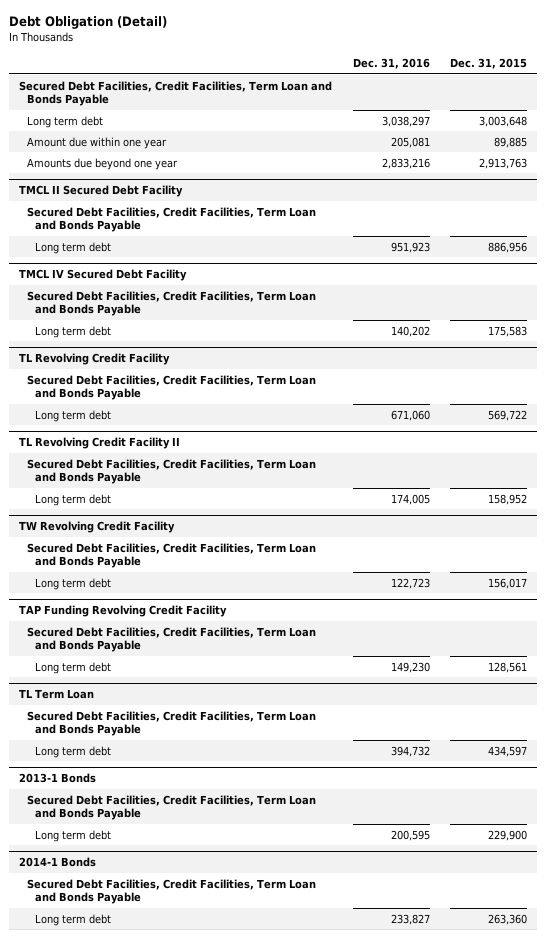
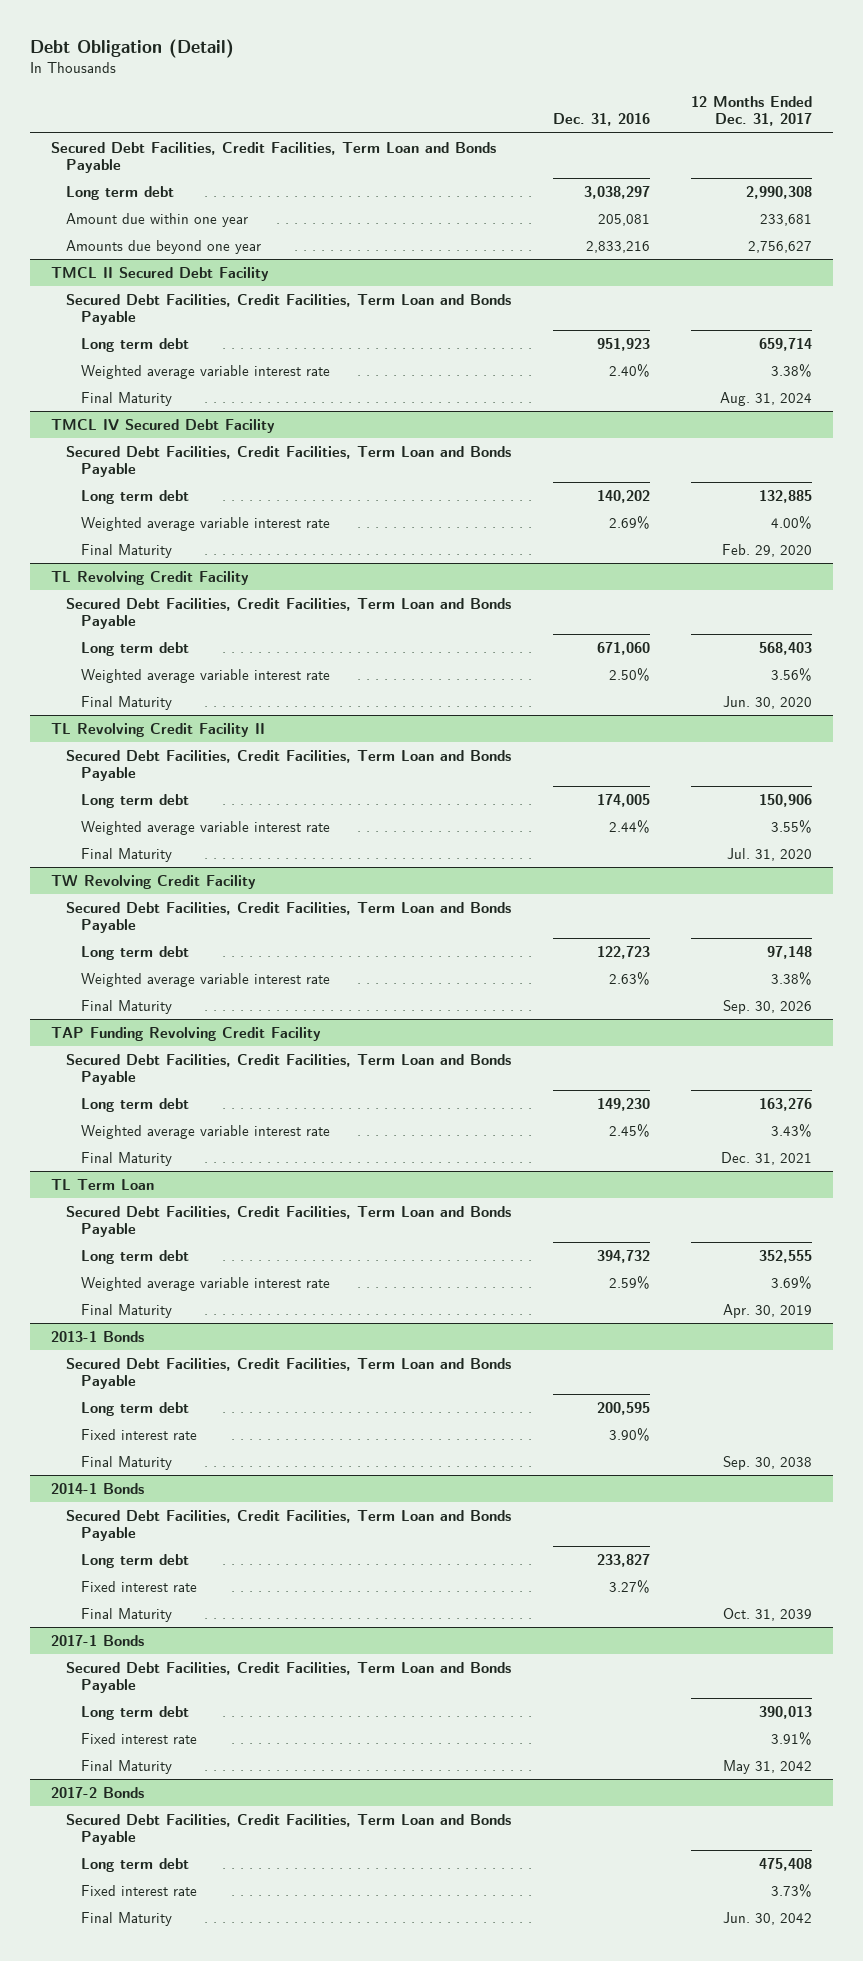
- | Dec. 31, 2016 | Dec. 31, 2015
+ | Dec. 31, 2016 | 12 Months Ended Dec. 31, 2017
@ TMCL II Secured Debt Facility
+ Weighted average variable interest rate | 2.40% | 3.38%
+ Final Maturity | | Aug. 31, 2024
@ TMCL IV Secured Debt Facility
+ Weighted average variable interest rate | 2.69% | 4.00%
+ Final Maturity | | Feb. 29, 2020
@ TL Revolving Credit Facility
+ Weighted average variable interest rate | 2.50% | 3.56%
+ Final Maturity | | Jun. 30, 2020
@ TL Revolving Credit Facility II
+ Weighted average variable interest rate | 2.44% | 3.55%
+ Final Maturity | | Jul. 31, 2020
@ TW Revolving Credit Facility
+ Weighted average variable interest rate | 2.63% | 3.38%
+ Final Maturity | | Sep. 30, 2026
@ TAP Funding Revolving Credit Facility
+ Weighted average variable interest rate | 2.45% | 3.43%
+ Final Maturity | | Dec. 31, 2021
@ TL Term Loan
+ Weighted average variable interest rate | 2.59% | 3.69%
+ Final Maturity | | Apr. 30, 2019
@ 2013-1 Bonds
+ Fixed interest rate | 3.90% |
+ Final Maturity | | Sep. 30, 2038
@ 2014-1 Bonds
+ Fixed interest rate | 3.27% |
+ Final Maturity | | Oct. 31, 2039
+ 2017-1 Bonds
+ Secured Debt Facilities, Credit Facilities, Term Loan and Bonds Payable
+ Long term debt | | 390,013
+ Fixed interest rate | | 3.91%
+ Final Maturity | | May 31, 2042
+ 2017-2 Bonds
+ Secured Debt Facilities, Credit Facilities, Term Loan and Bonds Payable
+ Long term debt | | 475,408
+ Fixed interest rate | | 3.73%
+ Final Maturity | | Jun. 30, 2042

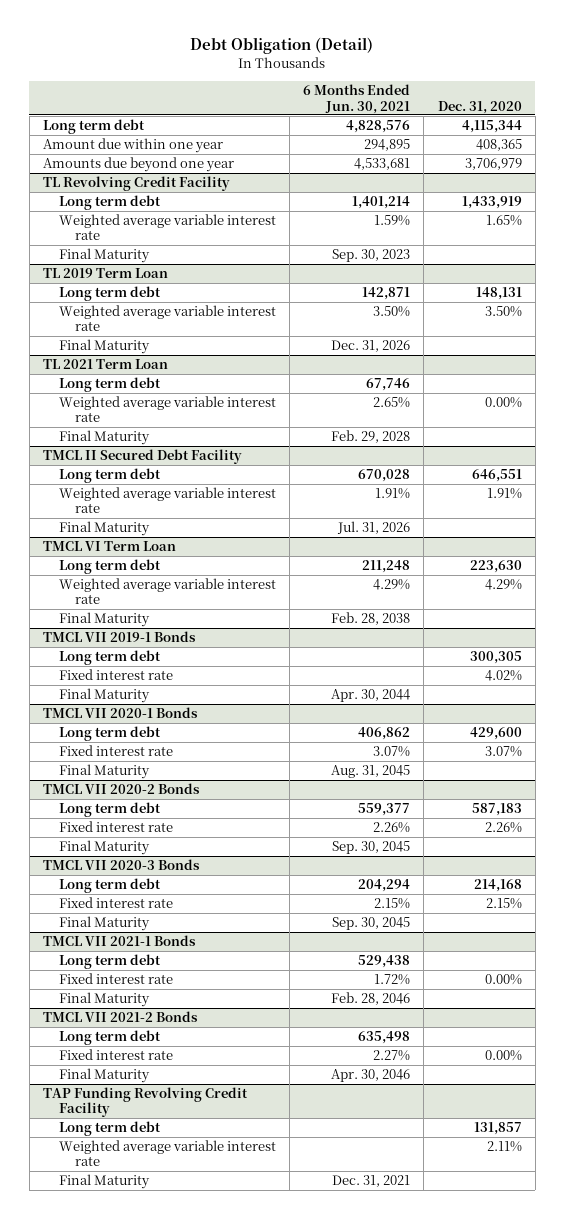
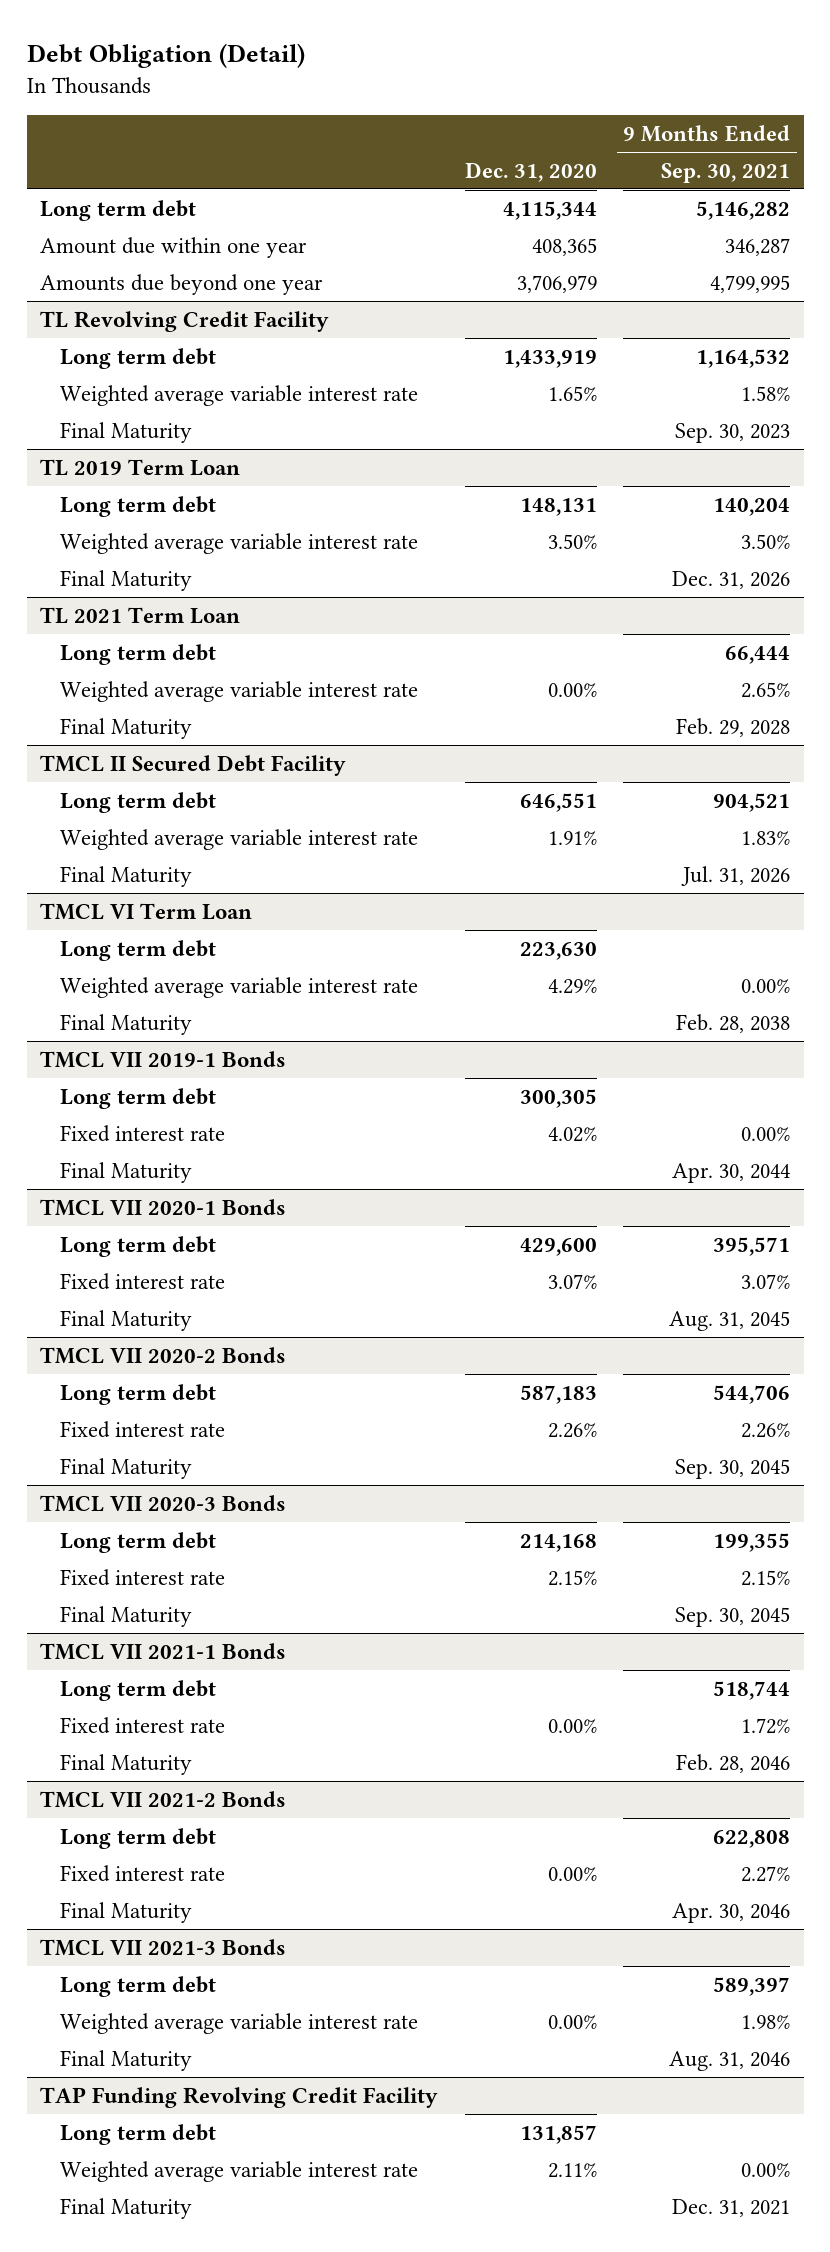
- | 6 Months Ended Jun. 30, 2021 | Dec. 31, 2020
+ | Dec. 31, 2020 | 9 Months Ended Sep. 30, 2021
+ TMCL VII 2021-3 Bonds
+ Long term debt | | 589,397
+ Weighted average variable interest rate | 0.00% | 1.98%
+ Final Maturity | | Aug. 31, 2046

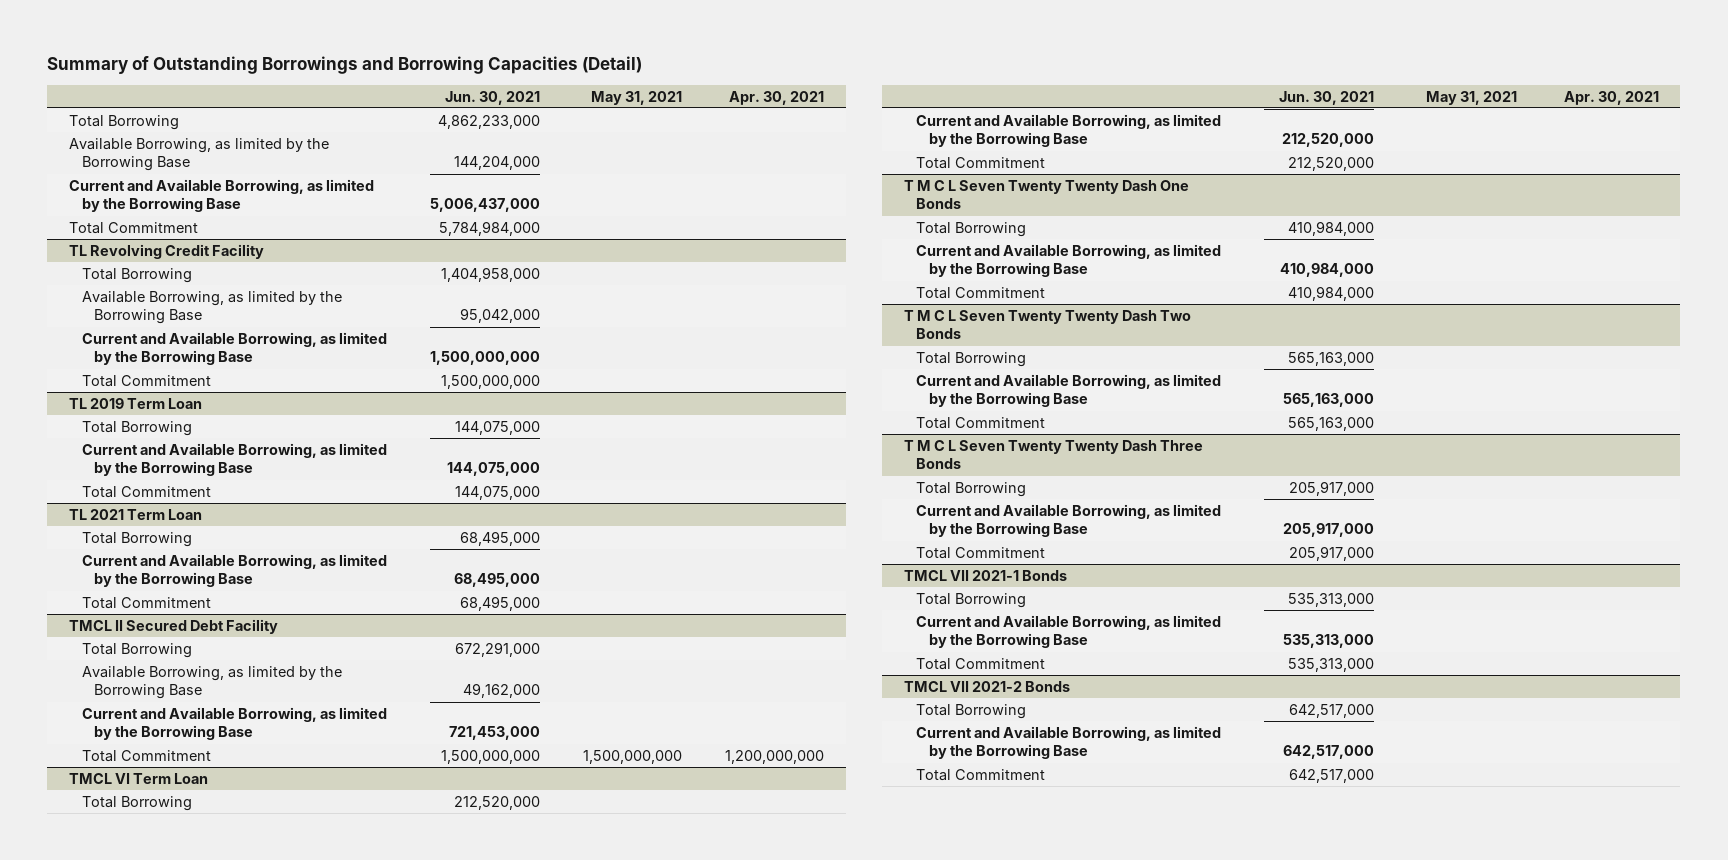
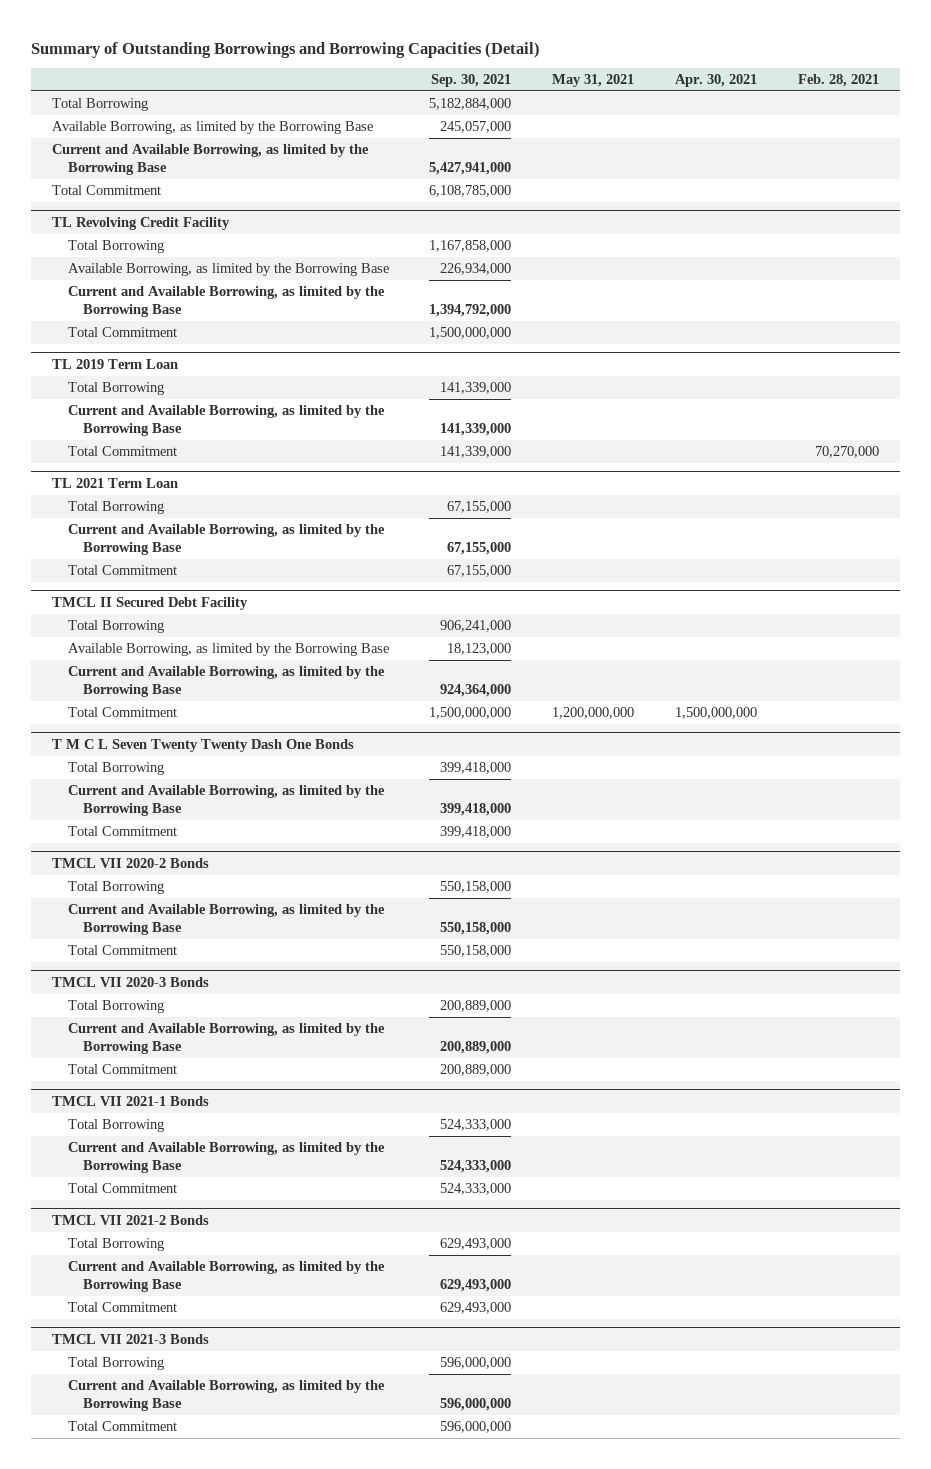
- | Jun. 30, 2021 | May 31, 2021 | Apr. 30, 2021
+ | Sep. 30, 2021 | May 31, 2021 | Apr. 30, 2021 | Feb. 28, 2021
@ TMCL II Secured Debt Facility
- Total Commitment | 1,500,000,000 | 1,500,000,000 | 1,200,000,000
- TMCL VI Term Loan
- Total Borrowing | 212,520,000 | |
- Current and Available Borrowing, as limited by the Borrowing Base | 212,520,000 | |
- Total Commitment | 212,520,000 | |
@ TMCL II Secured Debt Facility
+ Total Commitment | 1,500,000,000 | 1,200,000,000 | 1,500,000,000 |
- T M C L Seven Twenty Twenty Dash Two Bonds
+ TMCL VII 2020-2 Bonds
- T M C L Seven Twenty Twenty Dash Three Bonds
+ TMCL VII 2020-3 Bonds
+ TMCL VII 2021-3 Bonds
+ Total Borrowing | 596,000,000 | | |
+ Current and Available Borrowing, as limited by the Borrowing Base | 596,000,000 | | |
+ Total Commitment | 596,000,000 | | |

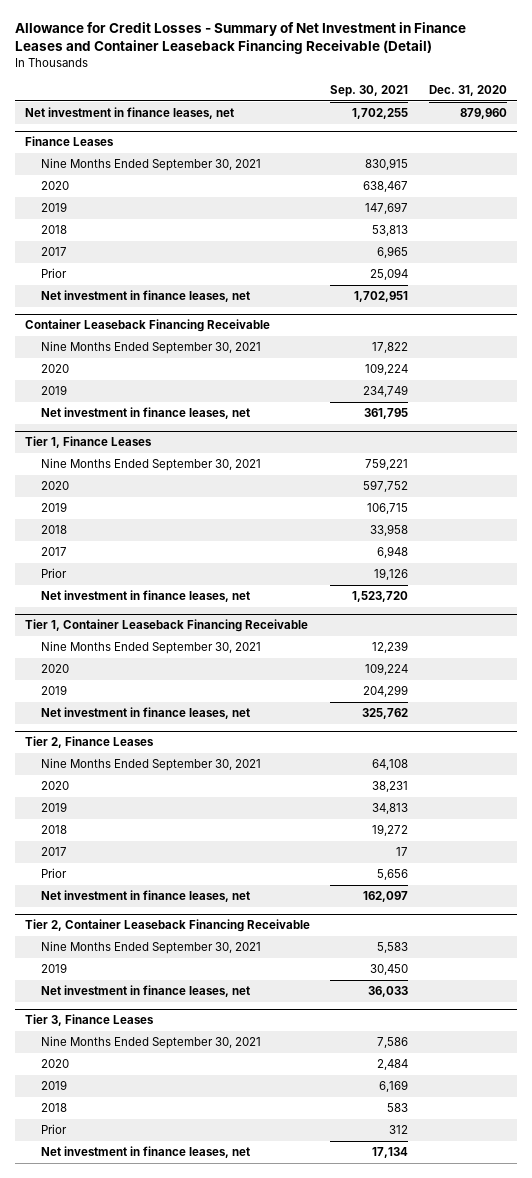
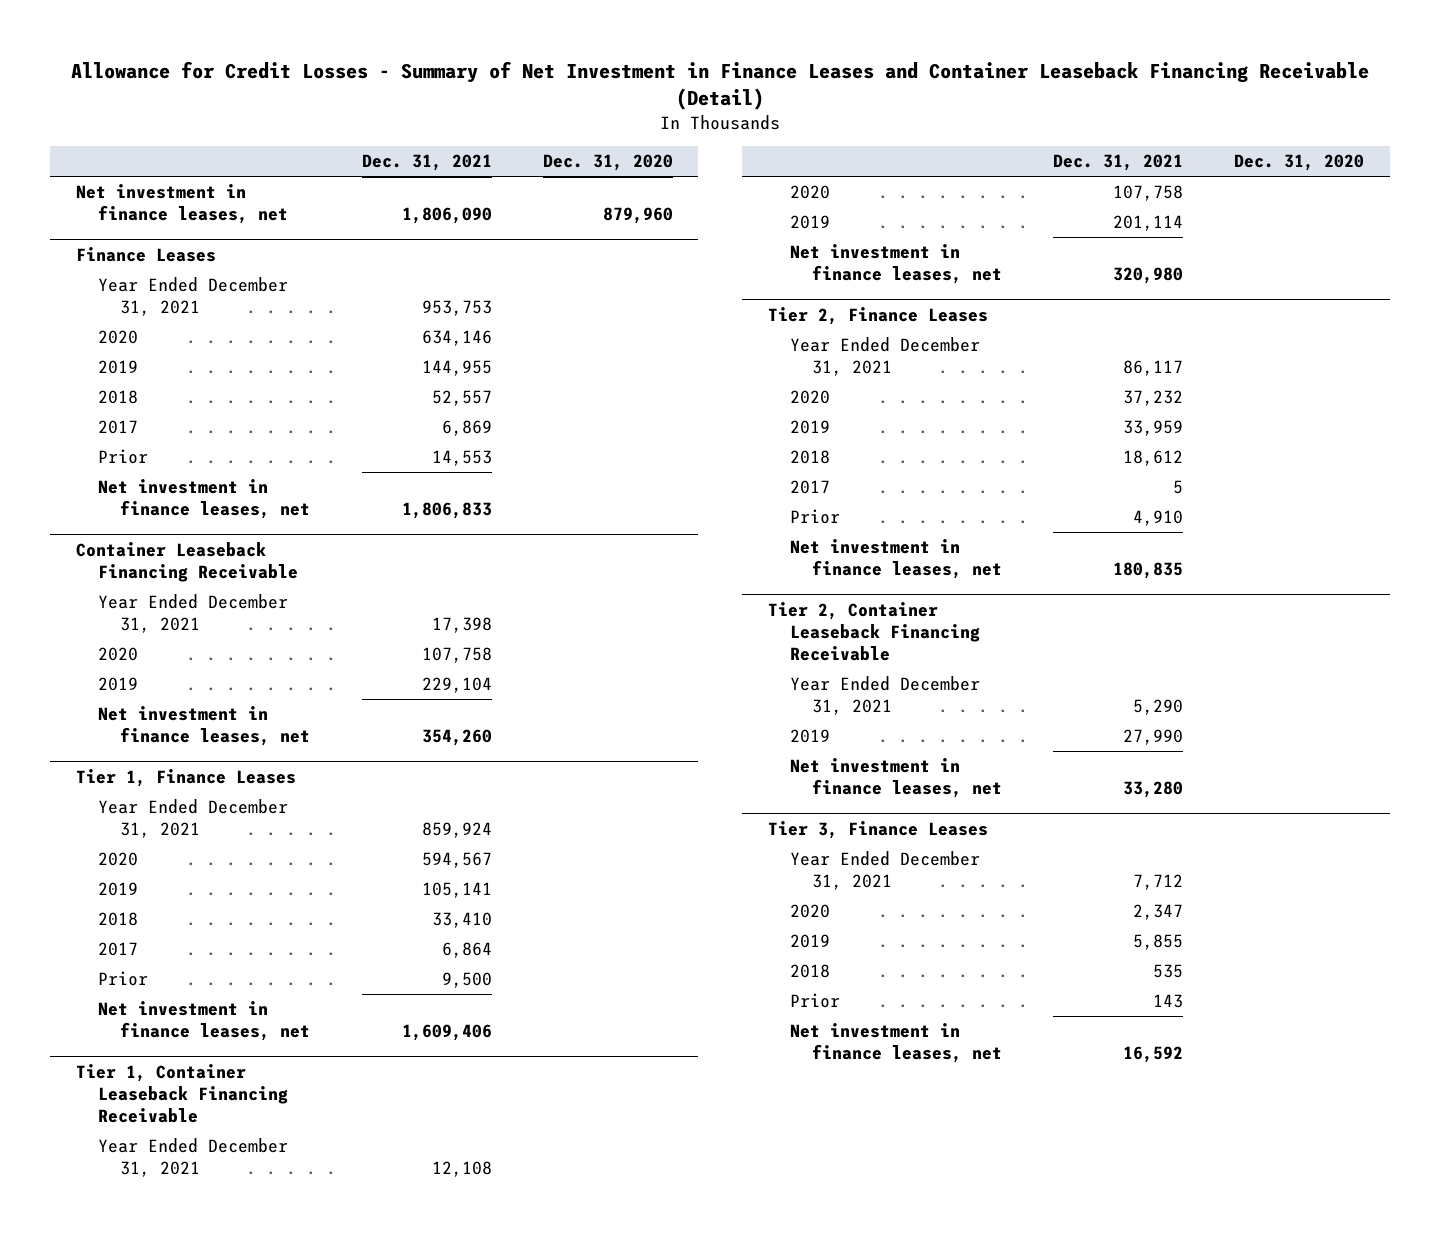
- | Sep. 30, 2021 | Dec. 31, 2020
+ | Dec. 31, 2021 | Dec. 31, 2020
@ Finance Leases
- Nine Months Ended September 30, 2021 | 830,915 |
+ Year Ended December 31, 2021 | 953,753 |
@ Container Leaseback Financing Receivable
- Nine Months Ended September 30, 2021 | 17,822 |
+ Year Ended December 31, 2021 | 17,398 |
@ Tier 1, Finance Leases
- Nine Months Ended September 30, 2021 | 759,221 |
+ Year Ended December 31, 2021 | 859,924 |
@ Tier 1, Container Leaseback Financing Receivable
- Nine Months Ended September 30, 2021 | 12,239 |
+ Year Ended December 31, 2021 | 12,108 |
@ Tier 2, Finance Leases
- Nine Months Ended September 30, 2021 | 64,108 |
+ Year Ended December 31, 2021 | 86,117 |
@ Tier 2, Container Leaseback Financing Receivable
- Nine Months Ended September 30, 2021 | 5,583 |
+ Year Ended December 31, 2021 | 5,290 |
@ Tier 3, Finance Leases
- Nine Months Ended September 30, 2021 | 7,586 |
+ Year Ended December 31, 2021 | 7,712 |

